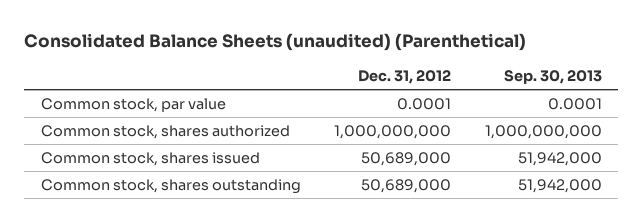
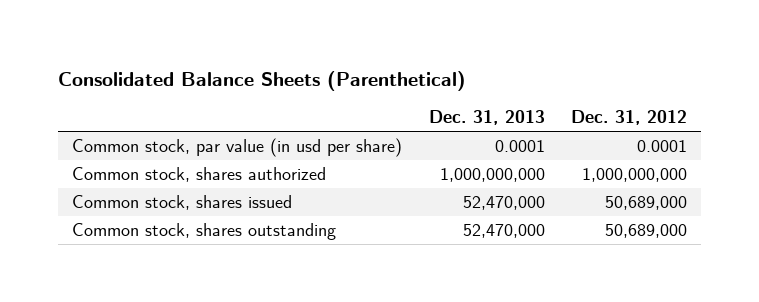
- Consolidated Balance Sheets (unaudited) (Parenthetical)
+ Consolidated Balance Sheets (Parenthetical)
- | Dec. 31, 2012 | Sep. 30, 2013
+ | Dec. 31, 2013 | Dec. 31, 2012
- Common stock, par value | 0.0001 | 0.0001
+ Common stock, par value (in usd per share) | 0.0001 | 0.0001

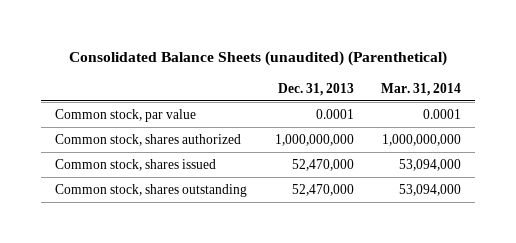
- Consolidated Balance Sheets (Parenthetical)
+ Consolidated Balance Sheets (unaudited) (Parenthetical)
- | Dec. 31, 2013 | Dec. 31, 2012
+ | Dec. 31, 2013 | Mar. 31, 2014
- Common stock, par value (in usd per share) | 0.0001 | 0.0001
+ Common stock, par value | 0.0001 | 0.0001

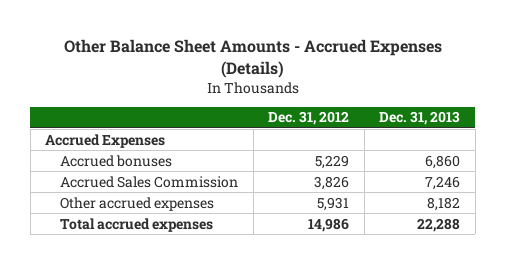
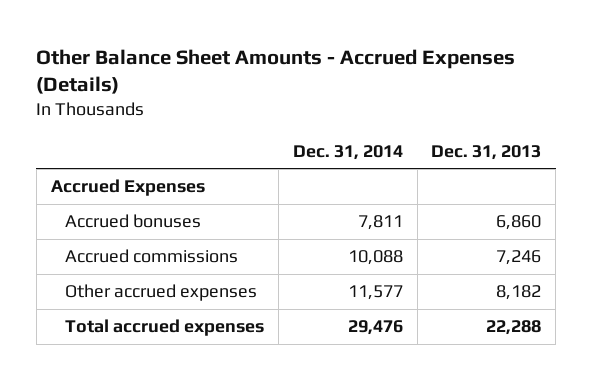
- | Dec. 31, 2012 | Dec. 31, 2013
+ | Dec. 31, 2014 | Dec. 31, 2013
- Accrued Sales Commission | 3,826 | 7,246
+ Accrued commissions | 10,088 | 7,246

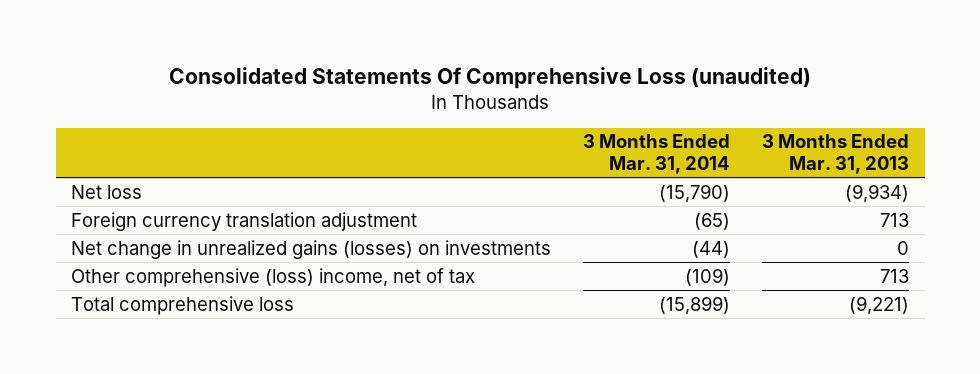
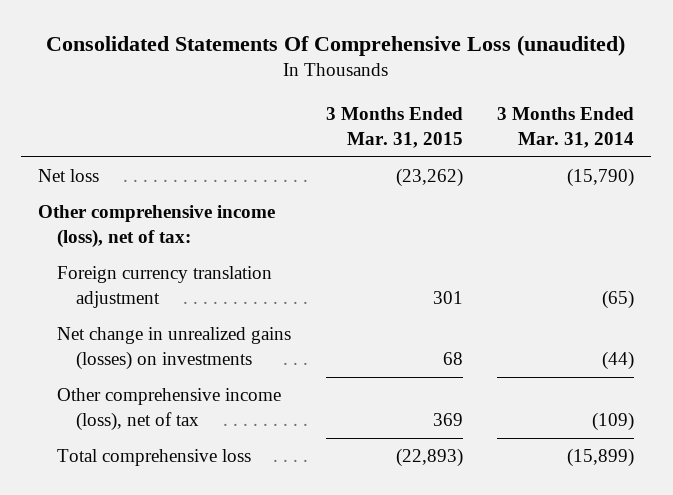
- | 3 Months Ended Mar. 31, 2014 | 3 Months Ended Mar. 31, 2013
+ | 3 Months Ended Mar. 31, 2015 | 3 Months Ended Mar. 31, 2014
+ Other comprehensive income (loss), net of tax:
- Other comprehensive (loss) income, net of tax | (109) | 713
+ Other comprehensive income (loss), net of tax | 369 | (109)

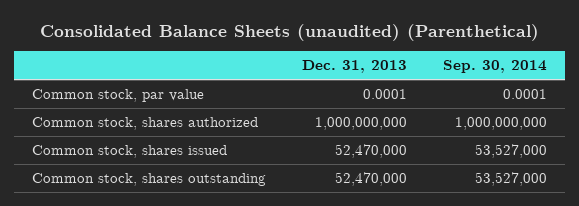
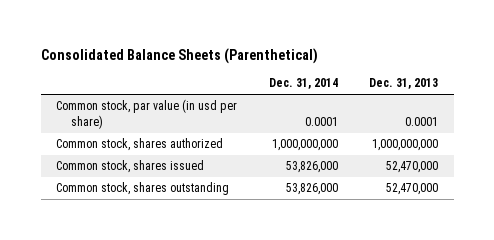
- Consolidated Balance Sheets (unaudited) (Parenthetical)
+ Consolidated Balance Sheets (Parenthetical)
- | Dec. 31, 2013 | Sep. 30, 2014
+ | Dec. 31, 2014 | Dec. 31, 2013
- Common stock, par value | 0.0001 | 0.0001
+ Common stock, par value (in usd per share) | 0.0001 | 0.0001

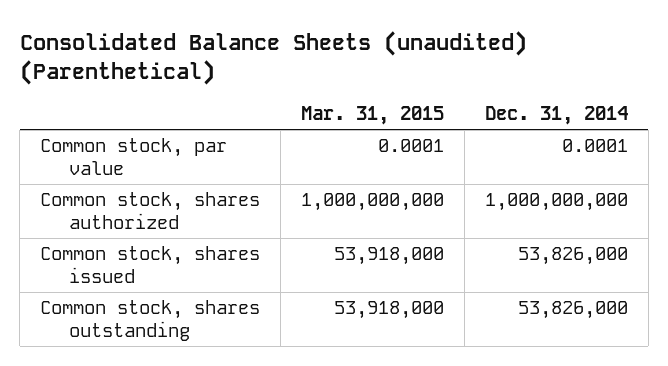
- Consolidated Balance Sheets (Parenthetical)
+ Consolidated Balance Sheets (unaudited) (Parenthetical)
- | Dec. 31, 2014 | Dec. 31, 2013
+ | Mar. 31, 2015 | Dec. 31, 2014
- Common stock, par value (in usd per share) | 0.0001 | 0.0001
+ Common stock, par value | 0.0001 | 0.0001

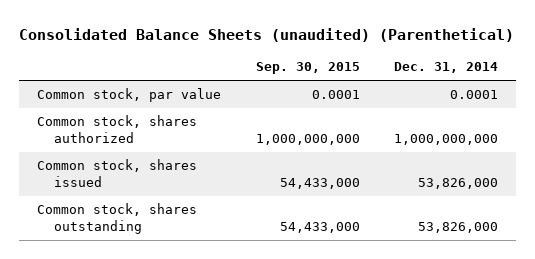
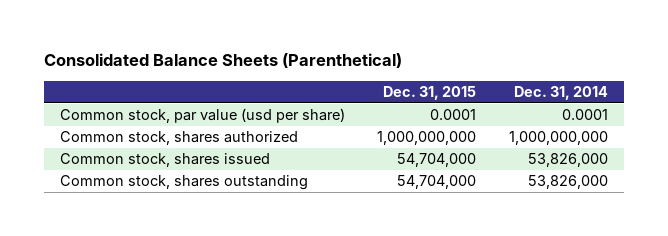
- Consolidated Balance Sheets (unaudited) (Parenthetical)
+ Consolidated Balance Sheets (Parenthetical)
- | Sep. 30, 2015 | Dec. 31, 2014
+ | Dec. 31, 2015 | Dec. 31, 2014
- Common stock, par value | 0.0001 | 0.0001
+ Common stock, par value (usd per share) | 0.0001 | 0.0001

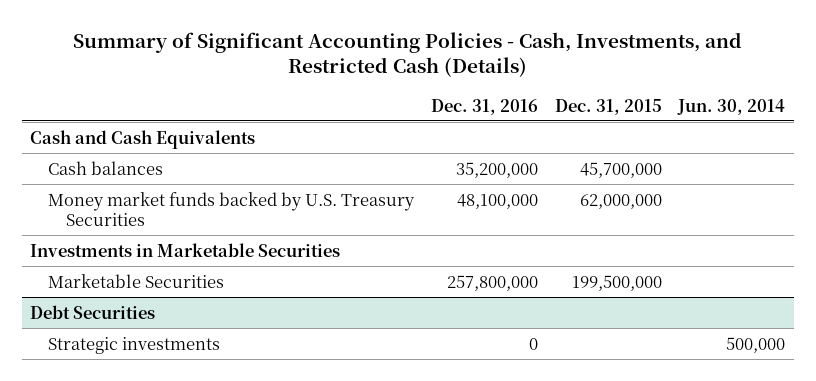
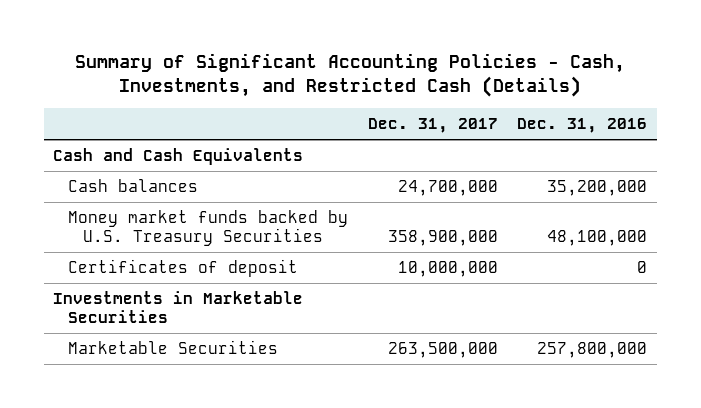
- | Dec. 31, 2016 | Dec. 31, 2015 | Jun. 30, 2014
+ | Dec. 31, 2017 | Dec. 31, 2016
+ Certificates of deposit | 10,000,000 | 0
- Debt Securities
- Strategic investments | 0 | | 500,000

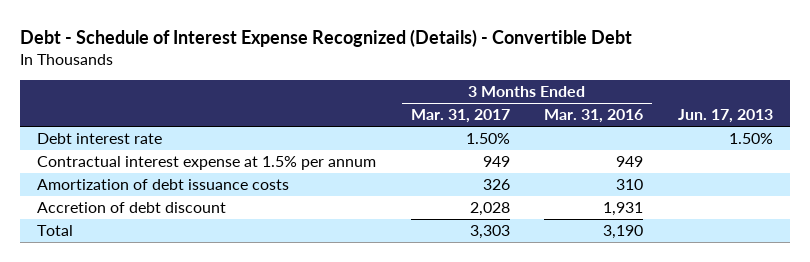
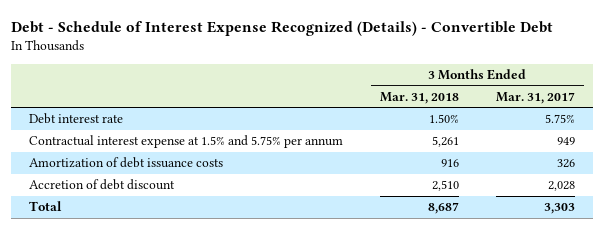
- | 3 Months Ended Mar. 31, 2017 | 3 Months Ended Mar. 31, 2016 | Jun. 17, 2013
+ | 3 Months Ended Mar. 31, 2018 | 3 Months Ended Mar. 31, 2017
- Debt interest rate | 1.50% | | 1.50%
- Contractual interest expense at 1.5% per annum | 949 | 949 |
+ Debt interest rate | 1.50% | 5.75%
+ Contractual interest expense at 1.5% and 5.75% per annum | 5,261 | 949

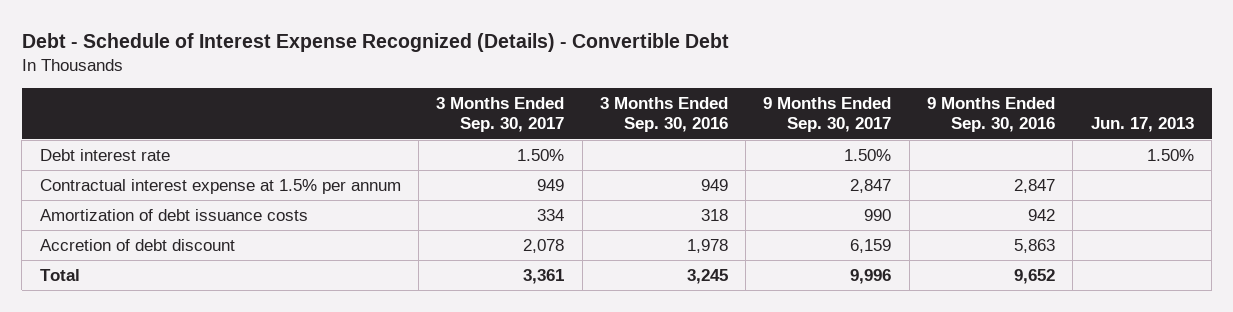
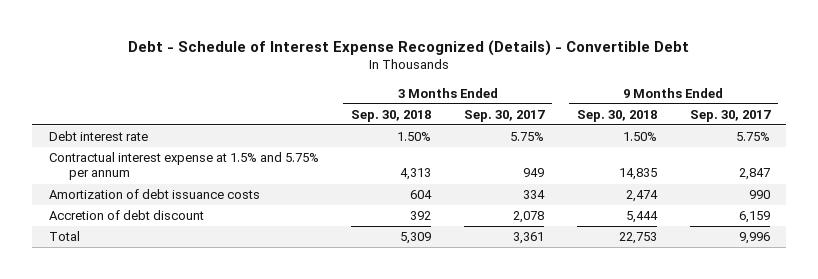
- | 3 Months Ended Sep. 30, 2017 | 3 Months Ended Sep. 30, 2016 | 9 Months Ended Sep. 30, 2017 | 9 Months Ended Sep. 30, 2016 | Jun. 17, 2013
+ | 3 Months Ended Sep. 30, 2018 | 3 Months Ended Sep. 30, 2017 | 9 Months Ended Sep. 30, 2018 | 9 Months Ended Sep. 30, 2017
- Debt interest rate | 1.50% | | 1.50% | | 1.50%
- Contractual interest expense at 1.5% per annum | 949 | 949 | 2,847 | 2,847 |
+ Debt interest rate | 1.50% | 5.75% | 1.50% | 5.75%
+ Contractual interest expense at 1.5% and 5.75% per annum | 4,313 | 949 | 14,835 | 2,847

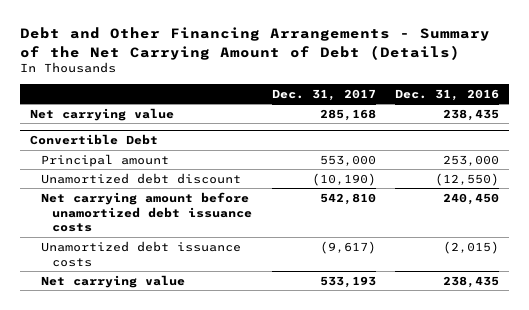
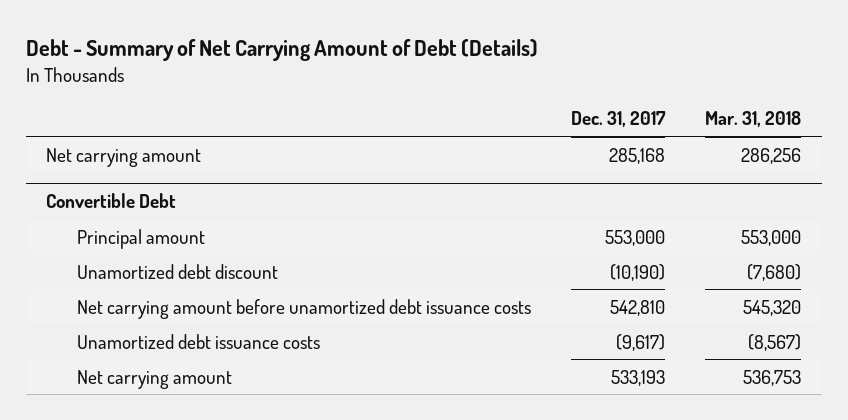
- Debt and Other Financing Arrangements - Summary of the Net Carrying Amount of Debt (Details)
+ Debt - Summary of Net Carrying Amount of Debt (Details)
- | Dec. 31, 2017 | Dec. 31, 2016
+ | Dec. 31, 2017 | Mar. 31, 2018
- Net carrying value | 285,168 | 238,435
+ Net carrying amount | 285,168 | 286,256
@ Convertible Debt
- Net carrying value | 533,193 | 238,435
+ Net carrying amount | 533,193 | 536,753

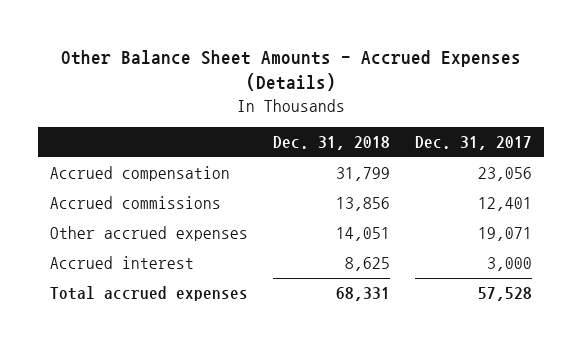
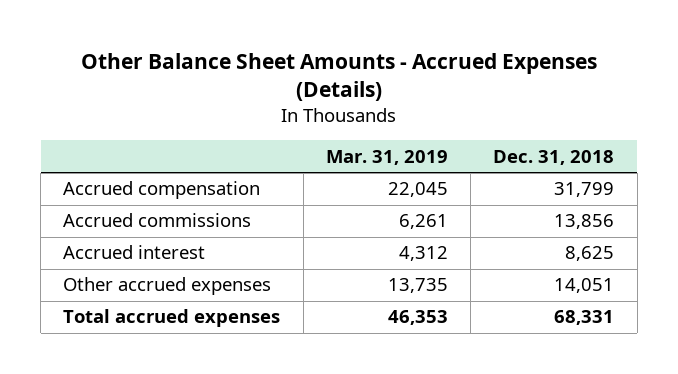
- | Dec. 31, 2018 | Dec. 31, 2017
+ | Mar. 31, 2019 | Dec. 31, 2018
moved down: Other accrued expenses | 13,735 | 14,051

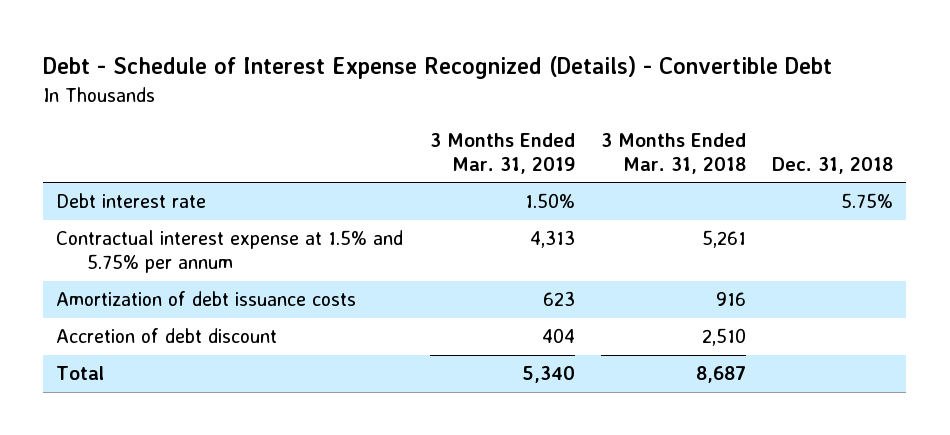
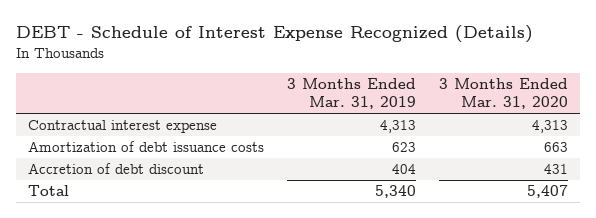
- Debt - Schedule of Interest Expense Recognized (Details) - Convertible Debt
+ DEBT - Schedule of Interest Expense Recognized (Details)
- | 3 Months Ended Mar. 31, 2019 | 3 Months Ended Mar. 31, 2018 | Dec. 31, 2018
+ | 3 Months Ended Mar. 31, 2019 | 3 Months Ended Mar. 31, 2020
- Debt interest rate | 1.50% | | 5.75%
- Contractual interest expense at 1.5% and 5.75% per annum | 4,313 | 5,261 |
+ Contractual interest expense | 4,313 | 4,313

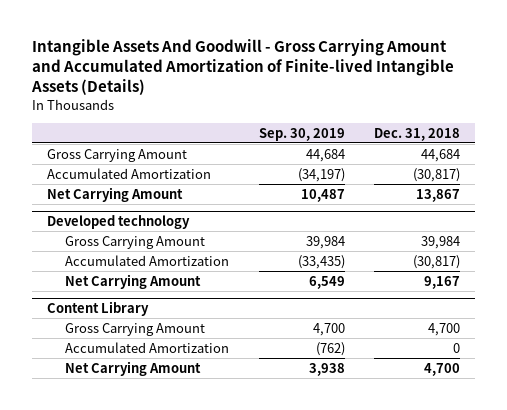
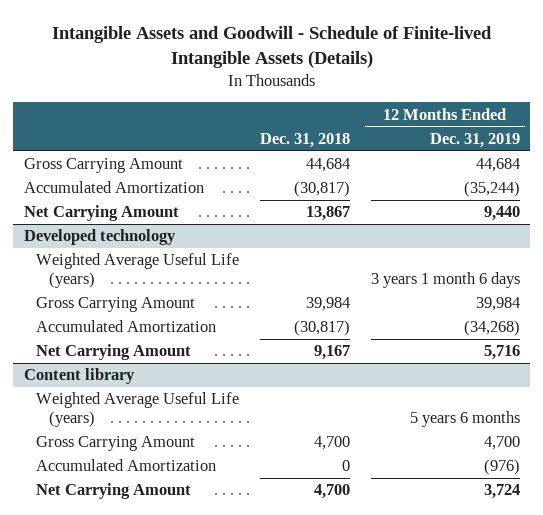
- Intangible Assets And Goodwill - Gross Carrying Amount and Accumulated Amortization of Finite-lived Intangible Assets (Details)
+ Intangible Assets and Goodwill - Schedule of Finite-lived Intangible Assets (Details)
- | Sep. 30, 2019 | Dec. 31, 2018
+ | Dec. 31, 2018 | 12 Months Ended Dec. 31, 2019
@ Developed technology
+ Weighted Average Useful Life (years) | | 3 years 1 month 6 days
- Content Library
+ Content library
+ Weighted Average Useful Life (years) | | 5 years 6 months

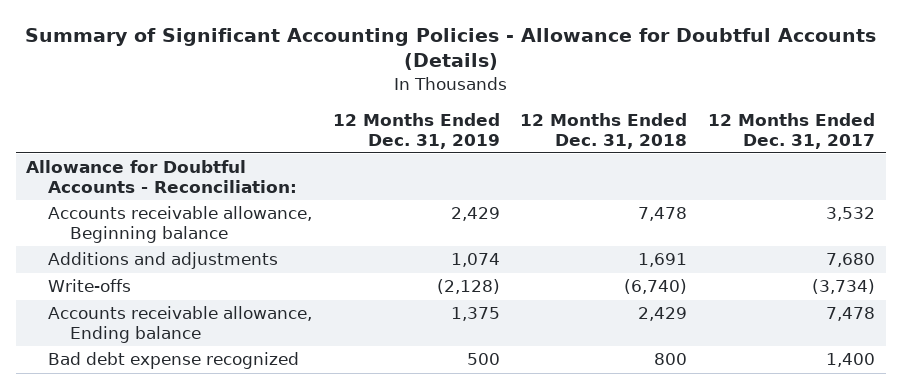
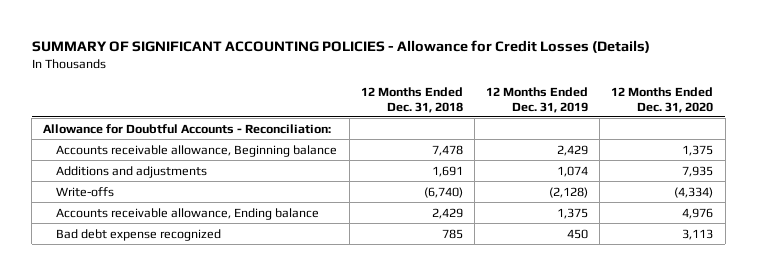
- Summary of Significant Accounting Policies - Allowance for Doubtful Accounts (Details)
+ SUMMARY OF SIGNIFICANT ACCOUNTING POLICIES - Allowance for Credit Losses (Details)
- | 12 Months Ended Dec. 31, 2019 | 12 Months Ended Dec. 31, 2018 | 12 Months Ended Dec. 31, 2017
+ | 12 Months Ended Dec. 31, 2018 | 12 Months Ended Dec. 31, 2019 | 12 Months Ended Dec. 31, 2020
- Bad debt expense recognized | 500 | 800 | 1,400
+ Bad debt expense recognized | 785 | 450 | 3,113

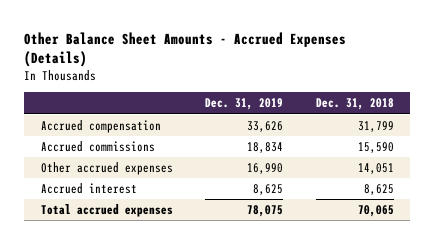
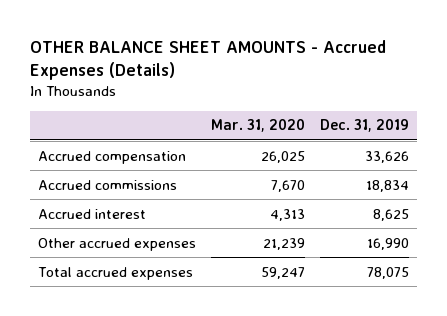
- Other Balance Sheet Amounts - Accrued Expenses (Details)
+ OTHER BALANCE SHEET AMOUNTS - Accrued Expenses (Details)
- | Dec. 31, 2019 | Dec. 31, 2018
+ | Mar. 31, 2020 | Dec. 31, 2019
moved down: Other accrued expenses | 21,239 | 16,990

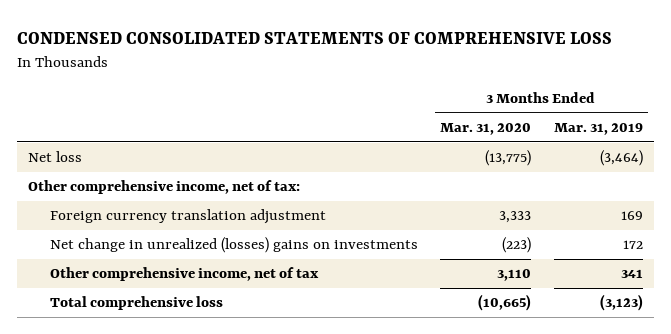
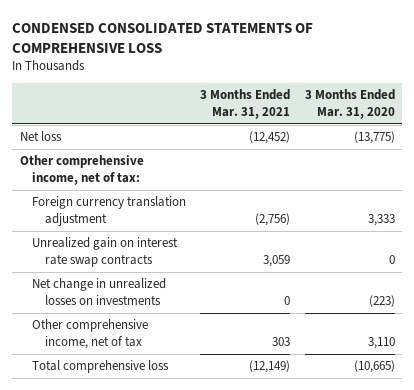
- | 3 Months Ended Mar. 31, 2020 | 3 Months Ended Mar. 31, 2019
+ | 3 Months Ended Mar. 31, 2021 | 3 Months Ended Mar. 31, 2020
- Net change in unrealized (losses) gains on investments | (223) | 172
+ Unrealized gain on interest rate swap contracts | 3,059 | 0
+ Net change in unrealized losses on investments | 0 | (223)

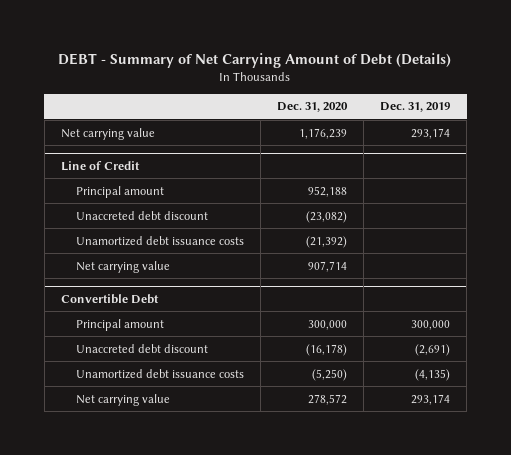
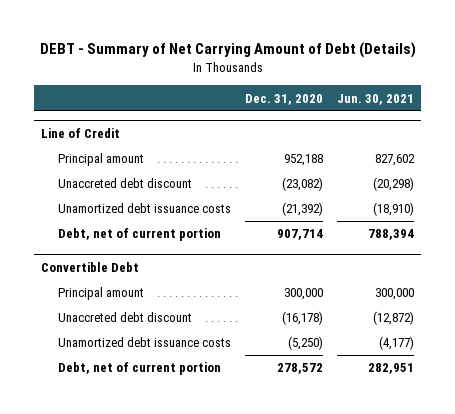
- | Dec. 31, 2020 | Dec. 31, 2019
+ | Dec. 31, 2020 | Jun. 30, 2021
- Net carrying value | 1,176,239 | 293,174
@ Line of Credit
- Net carrying value | 907,714 |
+ Debt, net of current portion | 907,714 | 788,394
@ Convertible Debt
- Net carrying value | 278,572 | 293,174
+ Debt, net of current portion | 278,572 | 282,951

